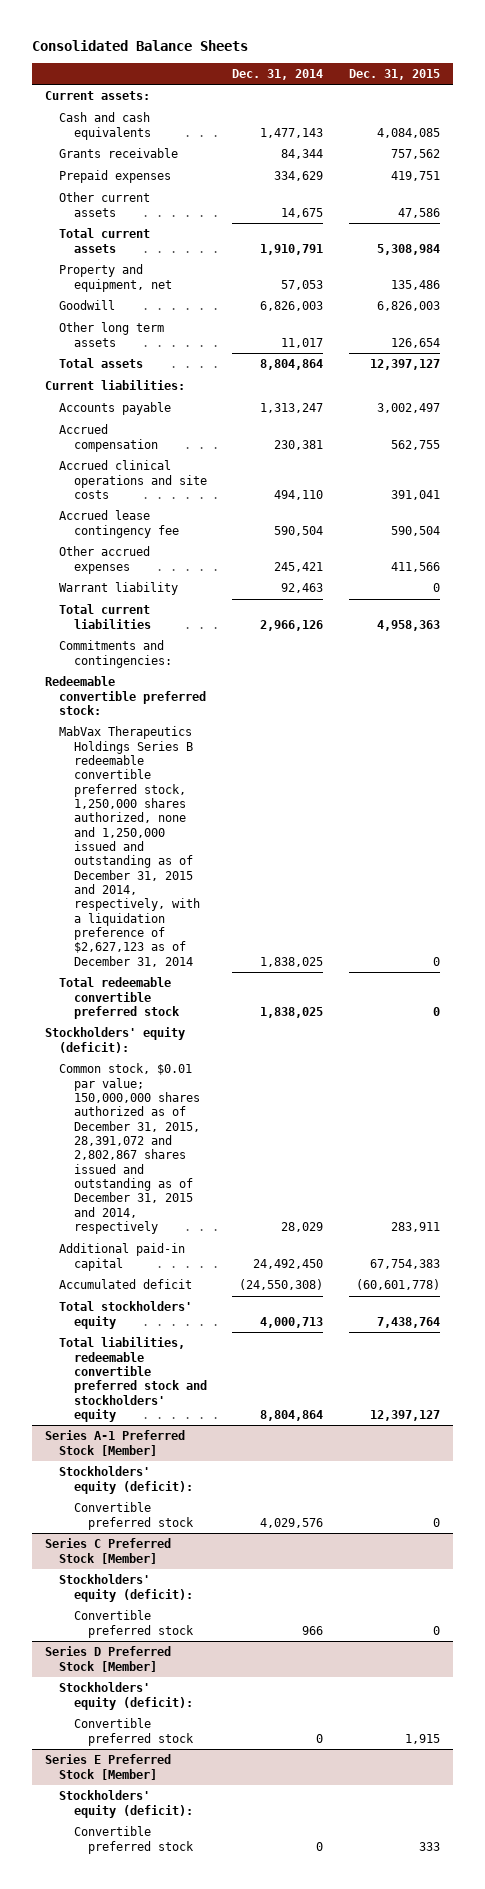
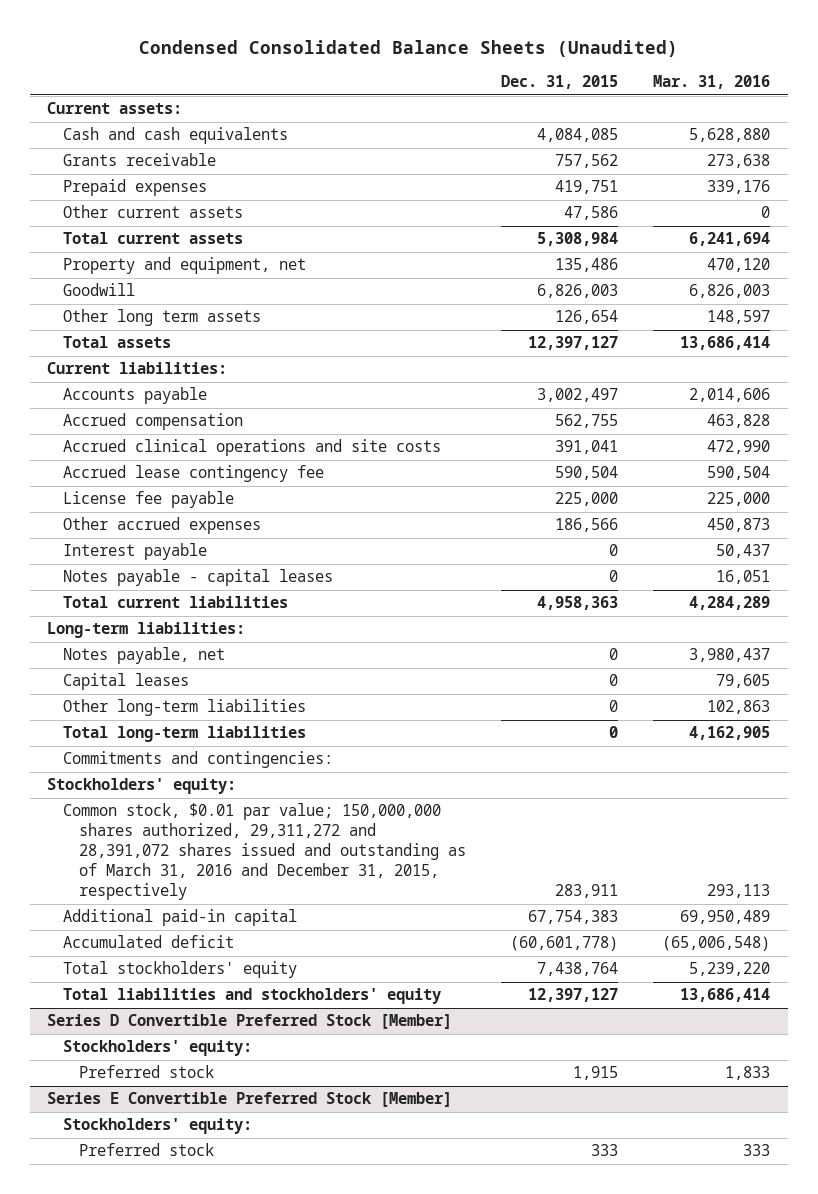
- Consolidated Balance Sheets
+ Condensed Consolidated Balance Sheets (Unaudited)
- | Dec. 31, 2014 | Dec. 31, 2015
+ | Dec. 31, 2015 | Mar. 31, 2016
- Other accrued expenses | 245,421 | 411,566
- Warrant liability | 92,463 | 0
+ License fee payable | 225,000 | 225,000
+ Other accrued expenses | 186,566 | 450,873
+ Interest payable | 0 | 50,437
+ Notes payable - capital leases | 0 | 16,051
+ Long-term liabilities:
+ Notes payable, net | 0 | 3,980,437
+ Capital leases | 0 | 79,605
+ Other long-term liabilities | 0 | 102,863
+ Total long-term liabilities | 0 | 4,162,905
- Redeemable convertible preferred stock:
- MabVax Therapeutics Holdings Series B redeemable convertible preferred stock, 1,250,000 shares authorized, none and 1,250,000 issued and outstanding as of December 31, 2015 and 2014, respectively, with a liquidation preference of $2,627,123 as of December 31, 2014 | 1,838,025 | 0
- Total redeemable convertible preferred stock | 1,838,025 | 0
- Stockholders' equity (deficit):
- Common stock, $0.01 par value; 150,000,000 shares authorized as of December 31, 2015, 28,391,072 and 2,802,867 shares issued and outstanding as of December 31, 2015 and 2014, respectively | 28,029 | 283,911
+ Stockholders' equity:
+ Common stock, $0.01 par value; 150,000,000 shares authorized, 29,311,272 and 28,391,072 shares issued and outstanding as of March 31, 2016 and December 31, 2015, respectively | 283,911 | 293,113
- Total liabilities, redeemable convertible preferred stock and stockholders' equity | 8,804,864 | 12,397,127
- Series A-1 Preferred Stock [Member]
- Stockholders' equity (deficit):
- Convertible preferred stock | 4,029,576 | 0
- Series C Preferred Stock [Member]
- Stockholders' equity (deficit):
- Convertible preferred stock | 966 | 0
- Series D Preferred Stock [Member]
- Stockholders' equity (deficit):
- Convertible preferred stock | 0 | 1,915
- Series E Preferred Stock [Member]
- Stockholders' equity (deficit):
- Convertible preferred stock | 0 | 333
+ Total liabilities and stockholders' equity | 12,397,127 | 13,686,414
+ Series D Convertible Preferred Stock [Member]
+ Stockholders' equity:
+ Preferred stock | 1,915 | 1,833
+ Series E Convertible Preferred Stock [Member]
+ Stockholders' equity:
+ Preferred stock | 333 | 333

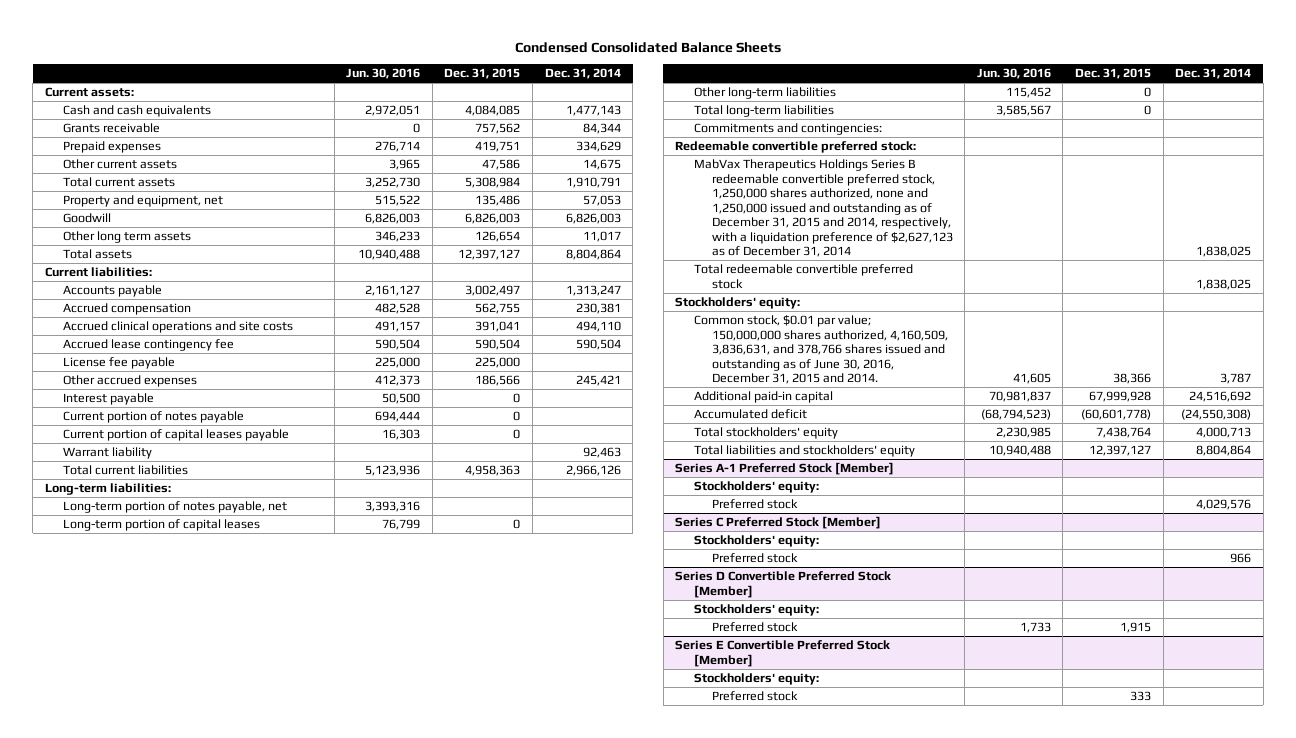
- Condensed Consolidated Balance Sheets (Unaudited)
+ Condensed Consolidated Balance Sheets
- | Dec. 31, 2015 | Mar. 31, 2016
+ | Jun. 30, 2016 | Dec. 31, 2015 | Dec. 31, 2014
- Notes payable - capital leases | 0 | 16,051
+ Current portion of notes payable | 694,444 | 0 |
+ Current portion of capital leases payable | 16,303 | 0 |
+ Warrant liability | | | 92,463
- Notes payable, net | 0 | 3,980,437
- Capital leases | 0 | 79,605
+ Long-term portion of notes payable, net | 3,393,316 | |
+ Long-term portion of capital leases | 76,799 | 0 |
+ Redeemable convertible preferred stock:
+ MabVax Therapeutics Holdings Series B redeemable convertible preferred stock, 1,250,000 shares authorized, none and 1,250,000 issued and outstanding as of December 31, 2015 and 2014, respectively, with a liquidation preference of $2,627,123 as of December 31, 2014 | | | 1,838,025
+ Total redeemable convertible preferred stock | | | 1,838,025
- Common stock, $0.01 par value; 150,000,000 shares authorized, 29,311,272 and 28,391,072 shares issued and outstanding as of March 31, 2016 and December 31, 2015, respectively | 283,911 | 293,113
- Additional paid-in capital | 67,754,383 | 69,950,489
+ Common stock, $0.01 par value; 150,000,000 shares authorized, 4,160,509, 3,836,631, and 378,766 shares issued and outstanding as of June 30, 2016, December 31, 2015 and 2014. | 41,605 | 38,366 | 3,787
+ Additional paid-in capital | 70,981,837 | 67,999,928 | 24,516,692
+ Series A-1 Preferred Stock [Member]
+ Stockholders' equity:
+ Preferred stock | | | 4,029,576
+ Series C Preferred Stock [Member]
+ Stockholders' equity:
+ Preferred stock | | | 966

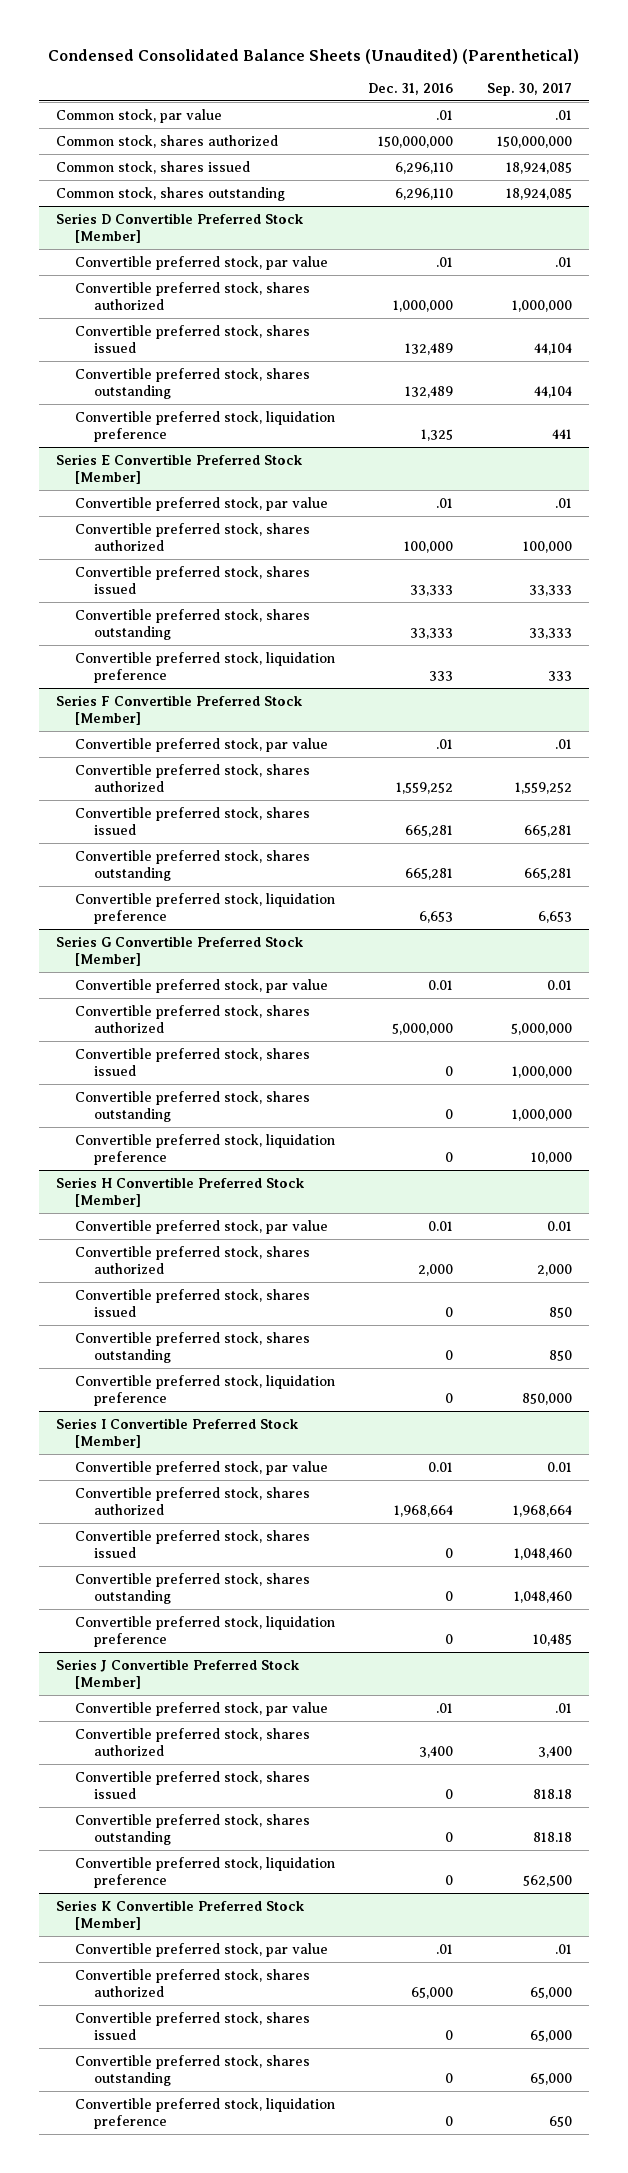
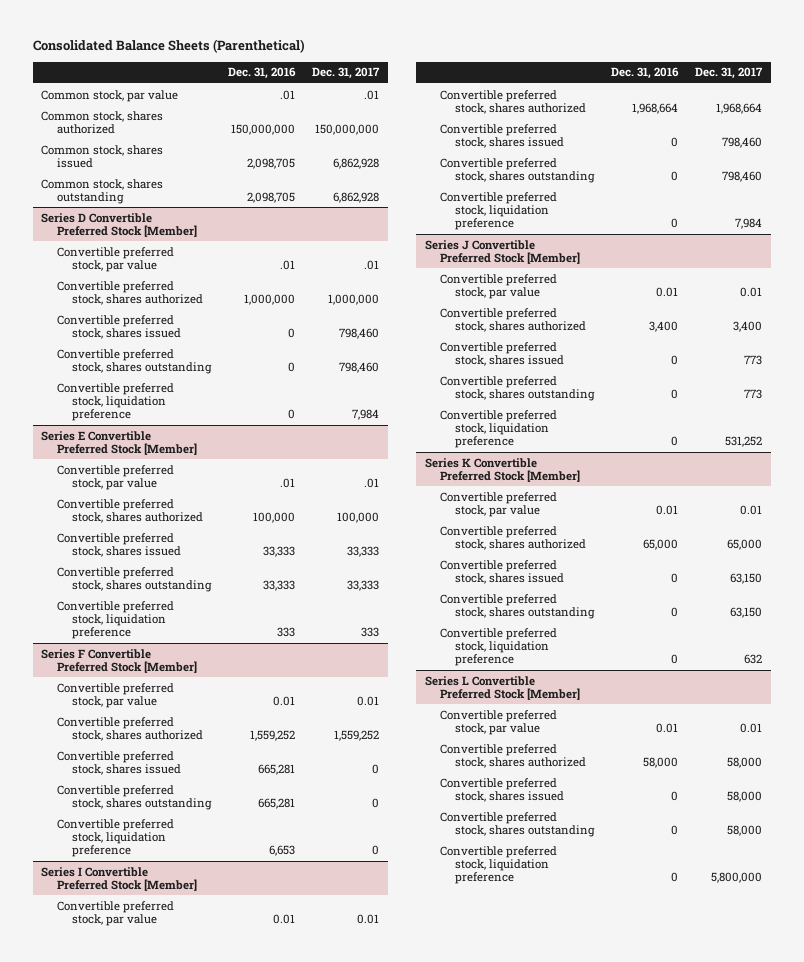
- Condensed Consolidated Balance Sheets (Unaudited) (Parenthetical)
+ Consolidated Balance Sheets (Parenthetical)
- | Dec. 31, 2016 | Sep. 30, 2017
+ | Dec. 31, 2016 | Dec. 31, 2017
- Common stock, shares issued | 6,296,110 | 18,924,085
- Common stock, shares outstanding | 6,296,110 | 18,924,085
+ Common stock, shares issued | 2,098,705 | 6,862,928
+ Common stock, shares outstanding | 2,098,705 | 6,862,928
@ Series D Convertible Preferred Stock [Member]
- Convertible preferred stock, shares issued | 132,489 | 44,104
- Convertible preferred stock, shares outstanding | 132,489 | 44,104
- Convertible preferred stock, liquidation preference | 1,325 | 441
+ Convertible preferred stock, shares issued | 0 | 798,460
+ Convertible preferred stock, shares outstanding | 0 | 798,460
+ Convertible preferred stock, liquidation preference | 0 | 7,984
@ Series F Convertible Preferred Stock [Member]
- Convertible preferred stock, par value | .01 | .01
+ Convertible preferred stock, par value | 0.01 | 0.01
- Series G Convertible Preferred Stock [Member]
- Convertible preferred stock, par value | 0.01 | 0.01
- Convertible preferred stock, shares authorized | 5,000,000 | 5,000,000
- Convertible preferred stock, shares issued | 0 | 1,000,000
- Convertible preferred stock, shares outstanding | 0 | 1,000,000
- Convertible preferred stock, liquidation preference | 0 | 10,000
- Series H Convertible Preferred Stock [Member]
- Convertible preferred stock, par value | 0.01 | 0.01
- Convertible preferred stock, shares authorized | 2,000 | 2,000
- Convertible preferred stock, shares issued | 0 | 850
- Convertible preferred stock, shares outstanding | 0 | 850
- Convertible preferred stock, liquidation preference | 0 | 850,000
@ Series J Convertible Preferred Stock [Member]
- Convertible preferred stock, par value | .01 | .01
+ Convertible preferred stock, par value | 0.01 | 0.01
@ Series K Convertible Preferred Stock [Member]
- Convertible preferred stock, par value | .01 | .01
+ Convertible preferred stock, par value | 0.01 | 0.01
+ Series L Convertible Preferred Stock [Member]
+ Convertible preferred stock, par value | 0.01 | 0.01
+ Convertible preferred stock, shares authorized | 58,000 | 58,000
+ Convertible preferred stock, shares issued | 0 | 58,000
+ Convertible preferred stock, shares outstanding | 0 | 58,000
+ Convertible preferred stock, liquidation preference | 0 | 5,800,000

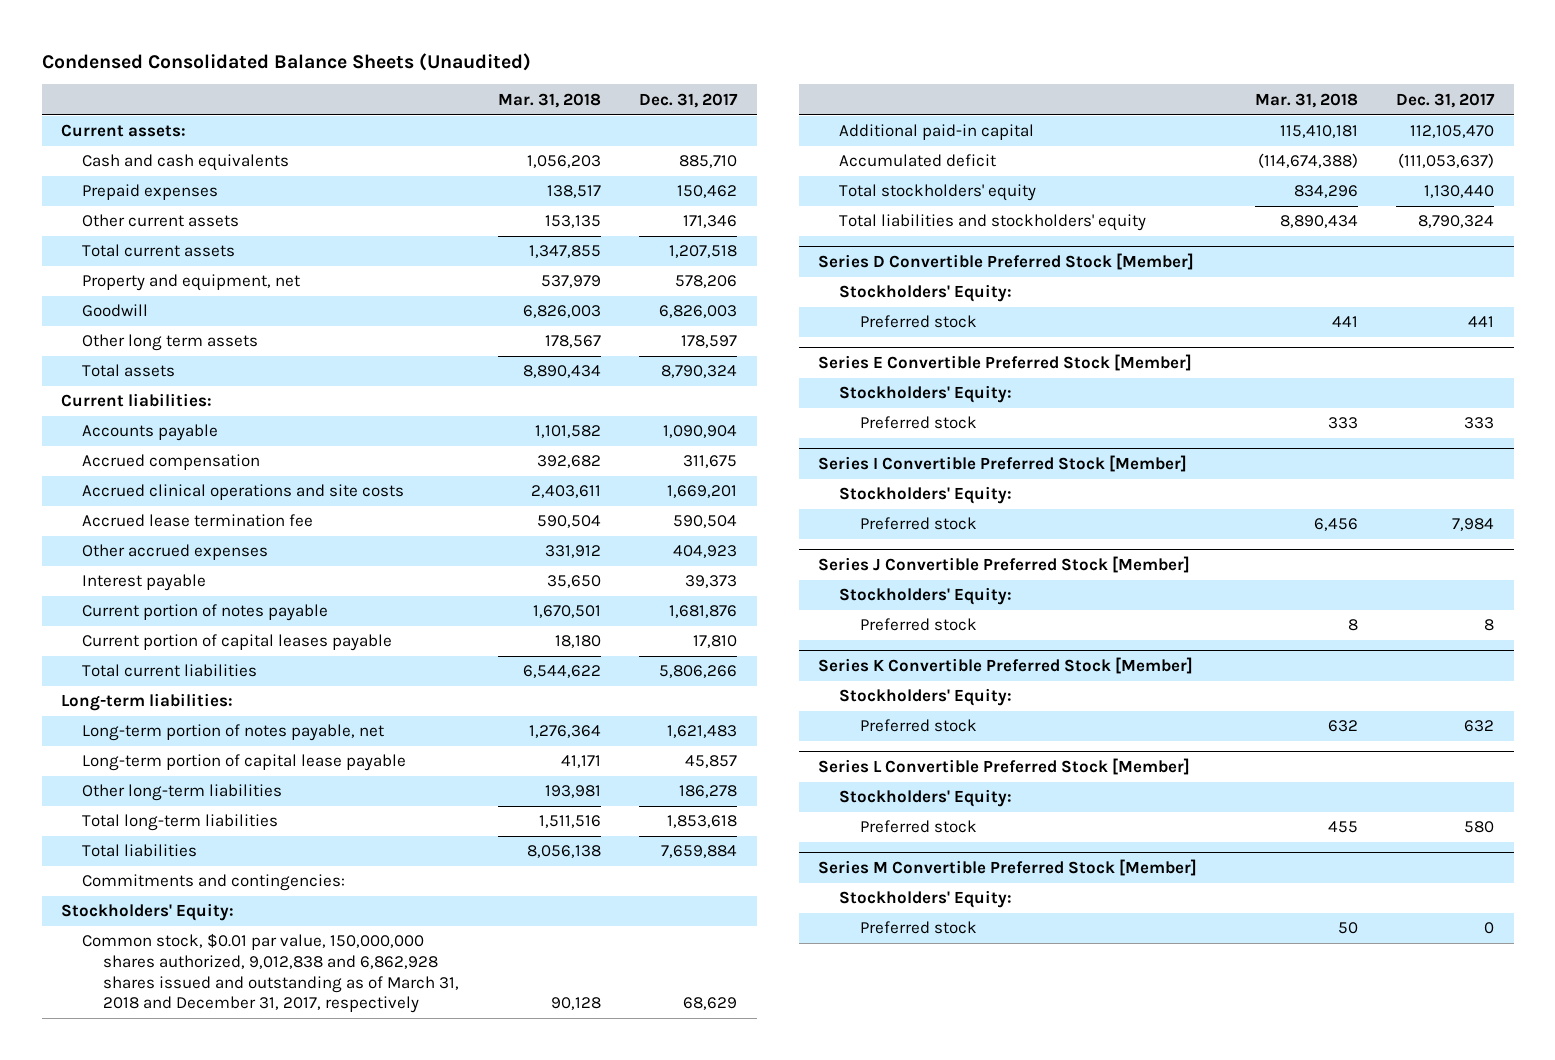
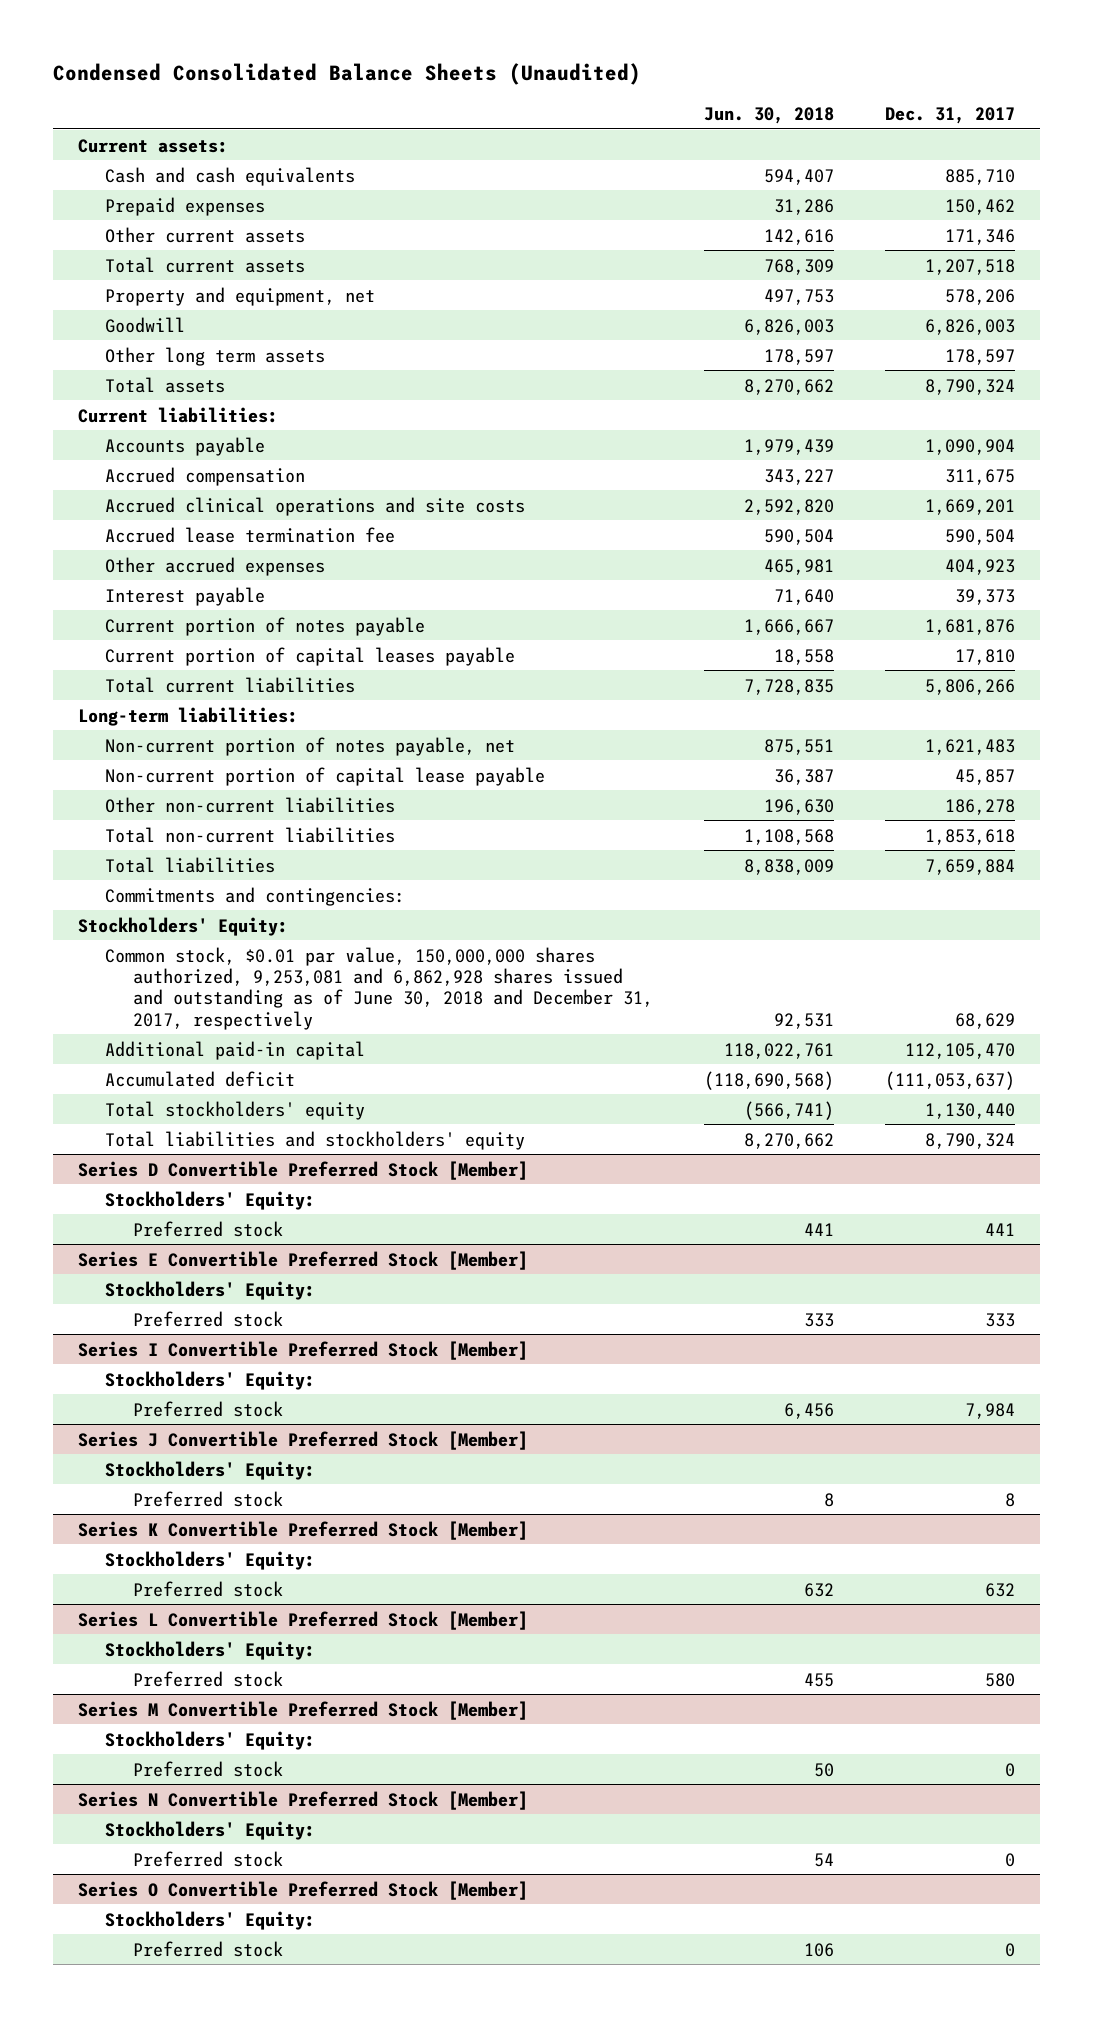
- | Mar. 31, 2018 | Dec. 31, 2017
+ | Jun. 30, 2018 | Dec. 31, 2017
- Long-term portion of notes payable, net | 1,276,364 | 1,621,483
- Long-term portion of capital lease payable | 41,171 | 45,857
- Other long-term liabilities | 193,981 | 186,278
- Total long-term liabilities | 1,511,516 | 1,853,618
+ Non-current portion of notes payable, net | 875,551 | 1,621,483
+ Non-current portion of capital lease payable | 36,387 | 45,857
+ Other non-current liabilities | 196,630 | 186,278
+ Total non-current liabilities | 1,108,568 | 1,853,618
- Common stock, $0.01 par value, 150,000,000 shares authorized, 9,012,838 and 6,862,928 shares issued and outstanding as of March 31, 2018 and December 31, 2017, respectively | 90,128 | 68,629
+ Common stock, $0.01 par value, 150,000,000 shares authorized, 9,253,081 and 6,862,928 shares issued and outstanding as of June 30, 2018 and December 31, 2017, respectively | 92,531 | 68,629
+ Series N Convertible Preferred Stock [Member]
+ Stockholders' Equity:
+ Preferred stock | 54 | 0
+ Series O Convertible Preferred Stock [Member]
+ Stockholders' Equity:
+ Preferred stock | 106 | 0

